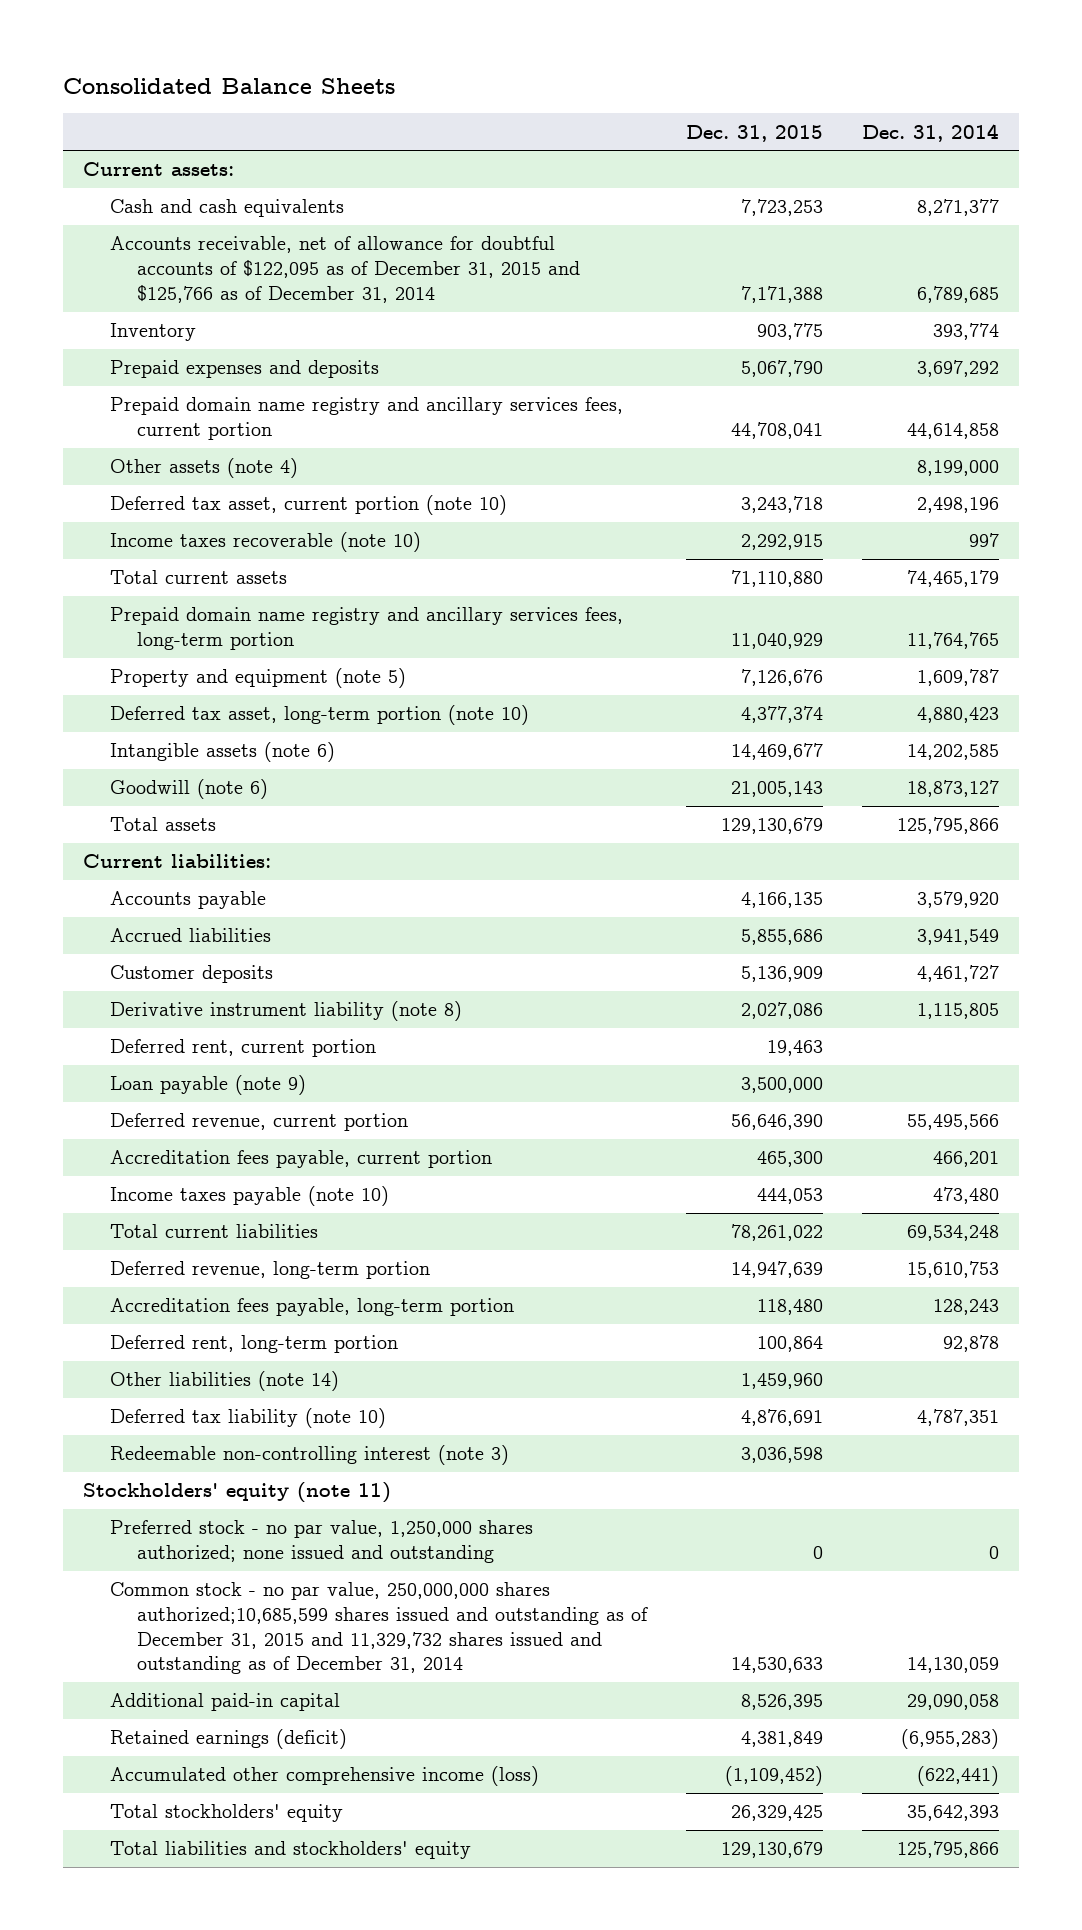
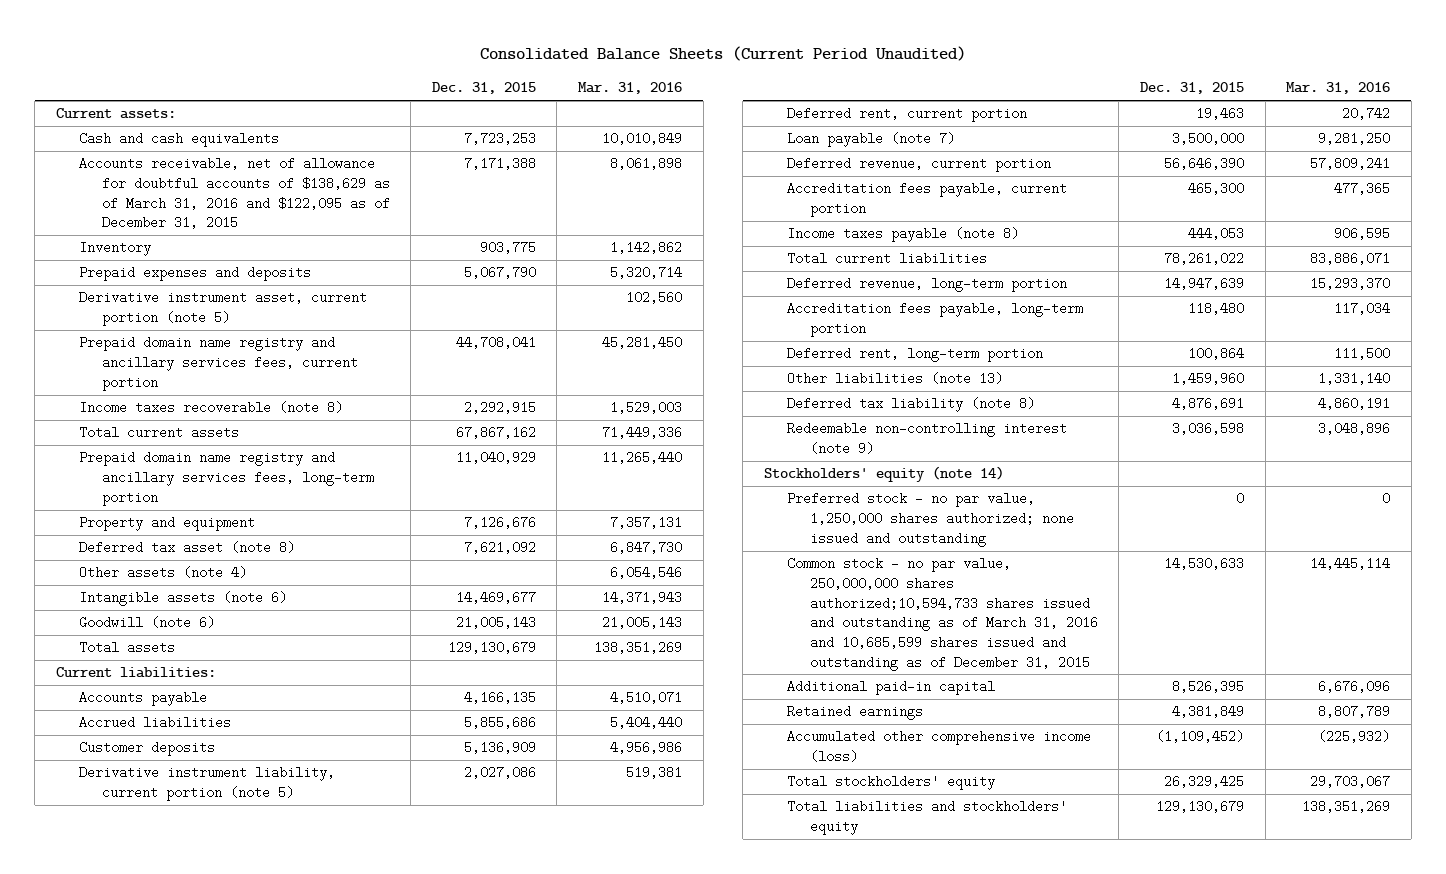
- Consolidated Balance Sheets
+ Consolidated Balance Sheets (Current Period Unaudited)
- | Dec. 31, 2015 | Dec. 31, 2014
+ | Dec. 31, 2015 | Mar. 31, 2016
- Accounts receivable, net of allowance for doubtful accounts of $122,095 as of December 31, 2015 and $125,766 as of December 31, 2014 | 7,171,388 | 6,789,685
+ Accounts receivable, net of allowance for doubtful accounts of $138,629 as of March 31, 2016 and $122,095 as of December 31, 2015 | 7,171,388 | 8,061,898
+ Derivative instrument asset, current portion (note 5) | | 102,560
- Deferred tax asset, current portion (note 10) | 3,243,718 | 2,498,196
- Income taxes recoverable (note 10) | 2,292,915 | 997
- Total current assets | 71,110,880 | 74,465,179
+ Income taxes recoverable (note 8) | 2,292,915 | 1,529,003
+ Total current assets | 67,867,162 | 71,449,336
- Property and equipment (note 5) | 7,126,676 | 1,609,787
- Deferred tax asset, long-term portion (note 10) | 4,377,374 | 4,880,423
+ Property and equipment | 7,126,676 | 7,357,131
+ Deferred tax asset (note 8) | 7,621,092 | 6,847,730
moved down: Other assets (note 4) | | 6,054,546
- Derivative instrument liability (note 8) | 2,027,086 | 1,115,805
+ Derivative instrument liability, current portion (note 5) | 2,027,086 | 519,381
- Loan payable (note 9) | 3,500,000 |
+ Loan payable (note 7) | 3,500,000 | 9,281,250
- Income taxes payable (note 10) | 444,053 | 473,480
+ Income taxes payable (note 8) | 444,053 | 906,595
- Other liabilities (note 14) | 1,459,960 |
- Deferred tax liability (note 10) | 4,876,691 | 4,787,351
- Redeemable non-controlling interest (note 3) | 3,036,598 |
- Stockholders' equity (note 11)
+ Other liabilities (note 13) | 1,459,960 | 1,331,140
+ Deferred tax liability (note 8) | 4,876,691 | 4,860,191
+ Redeemable non-controlling interest (note 9) | 3,036,598 | 3,048,896
+ Stockholders' equity (note 14)
- Common stock - no par value, 250,000,000 shares authorized;10,685,599 shares issued and outstanding as of December 31, 2015 and 11,329,732 shares issued and outstanding as of December 31, 2014 | 14,530,633 | 14,130,059
+ Common stock - no par value, 250,000,000 shares authorized;10,594,733 shares issued and outstanding as of March 31, 2016 and 10,685,599 shares issued and outstanding as of December 31, 2015 | 14,530,633 | 14,445,114
- Retained earnings (deficit) | 4,381,849 | (6,955,283)
+ Retained earnings | 4,381,849 | 8,807,789

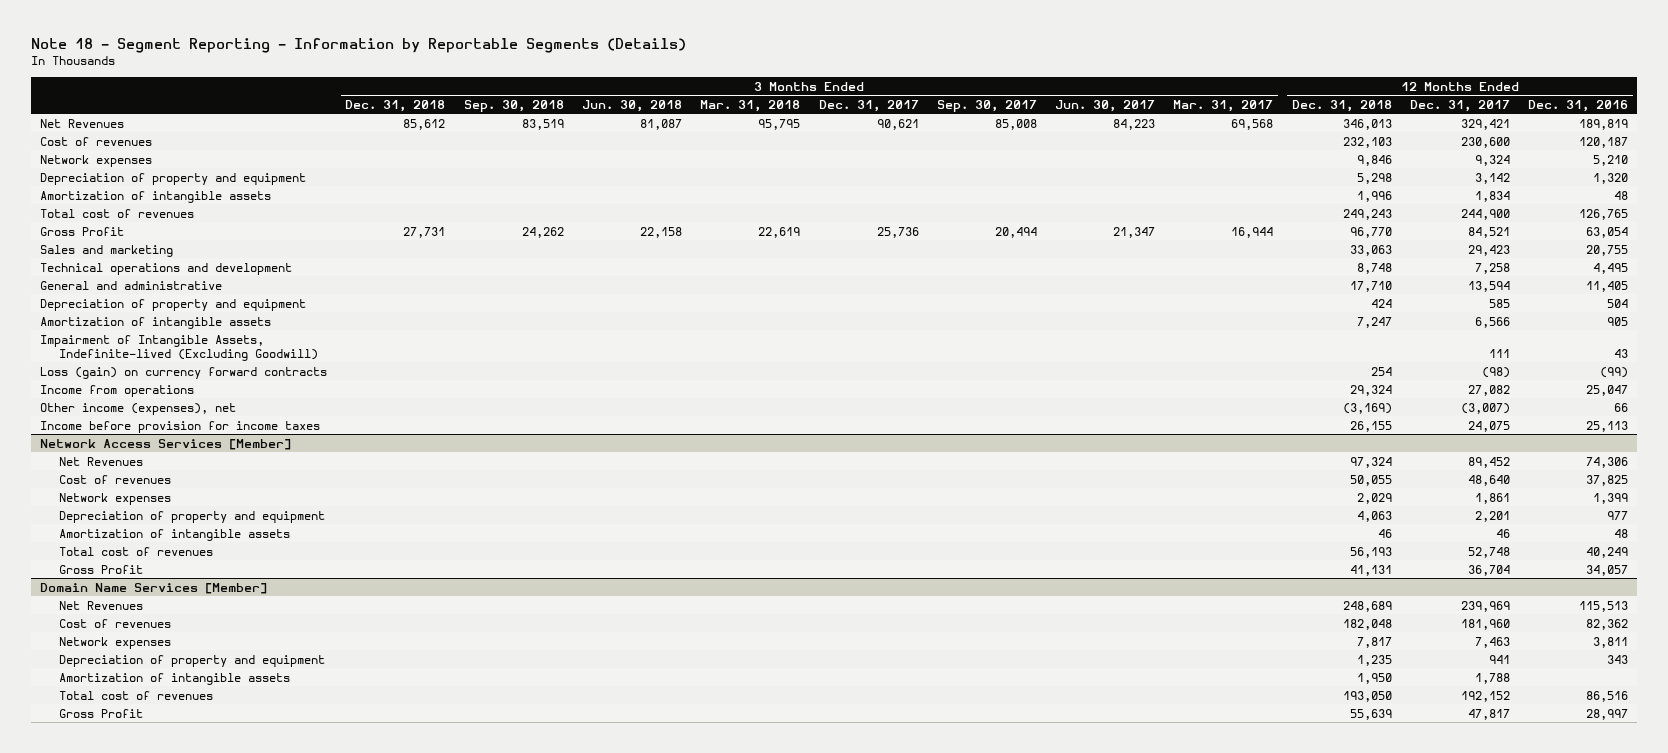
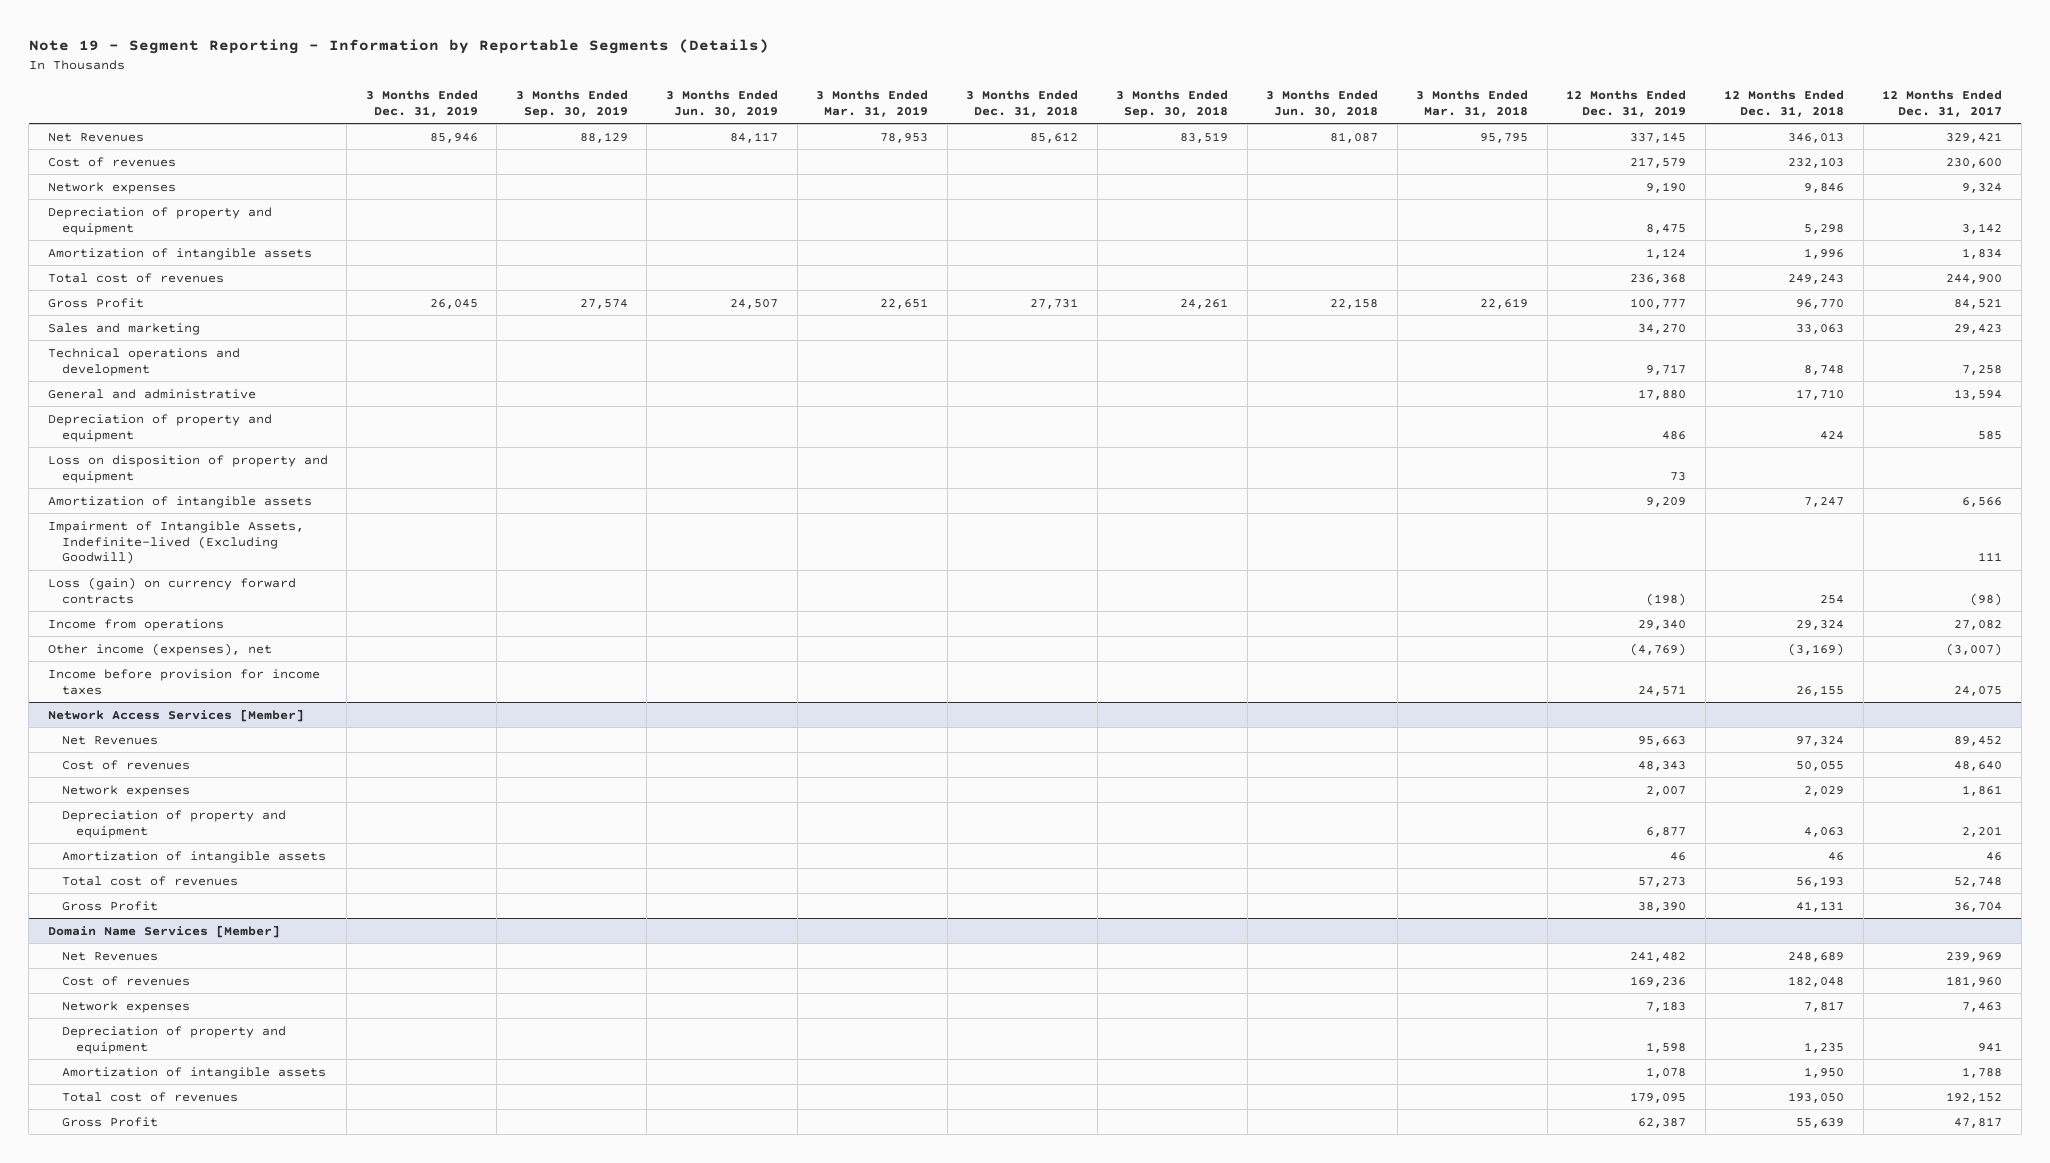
- Note 18 - Segment Reporting - Information by Reportable Segments (Details)
+ Note 19 - Segment Reporting - Information by Reportable Segments (Details)
- | 3 Months Ended Dec. 31, 2018 | 3 Months Ended Sep. 30, 2018 | 3 Months Ended Jun. 30, 2018 | 3 Months Ended Mar. 31, 2018 | 3 Months Ended Dec. 31, 2017 | 3 Months Ended Sep. 30, 2017 | 3 Months Ended Jun. 30, 2017 | 3 Months Ended Mar. 31, 2017 | 12 Months Ended Dec. 31, 2018 | 12 Months Ended Dec. 31, 2017 | 12 Months Ended Dec. 31, 2016
+ | 3 Months Ended Dec. 31, 2019 | 3 Months Ended Sep. 30, 2019 | 3 Months Ended Jun. 30, 2019 | 3 Months Ended Mar. 31, 2019 | 3 Months Ended Dec. 31, 2018 | 3 Months Ended Sep. 30, 2018 | 3 Months Ended Jun. 30, 2018 | 3 Months Ended Mar. 31, 2018 | 12 Months Ended Dec. 31, 2019 | 12 Months Ended Dec. 31, 2018 | 12 Months Ended Dec. 31, 2017
- Gross Profit | 27,731 | 24,262 | 22,158 | 22,619 | 25,736 | 20,494 | 21,347 | 16,944 | 96,770 | 84,521 | 63,054
+ Gross Profit | 26,045 | 27,574 | 24,507 | 22,651 | 27,731 | 24,261 | 22,158 | 22,619 | 100,777 | 96,770 | 84,521
+ Loss on disposition of property and equipment | | | | | | | | | 73 | |

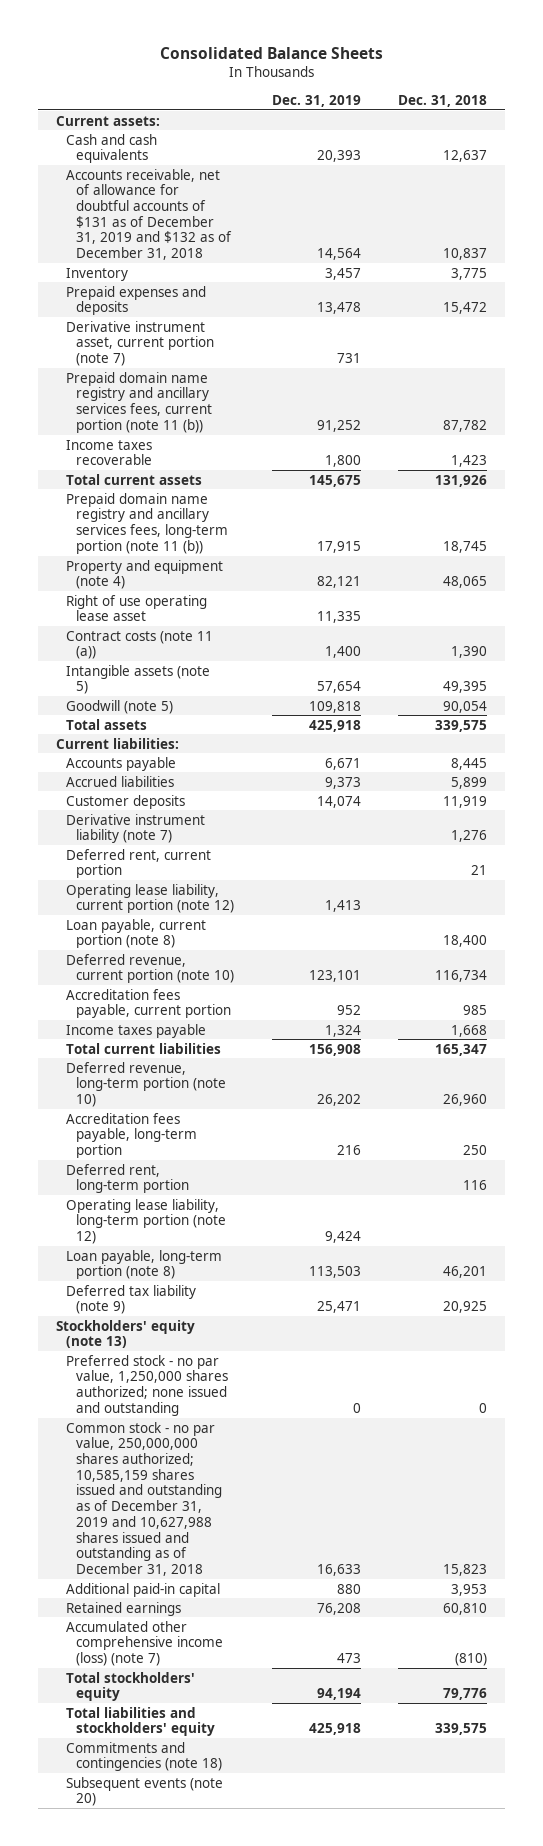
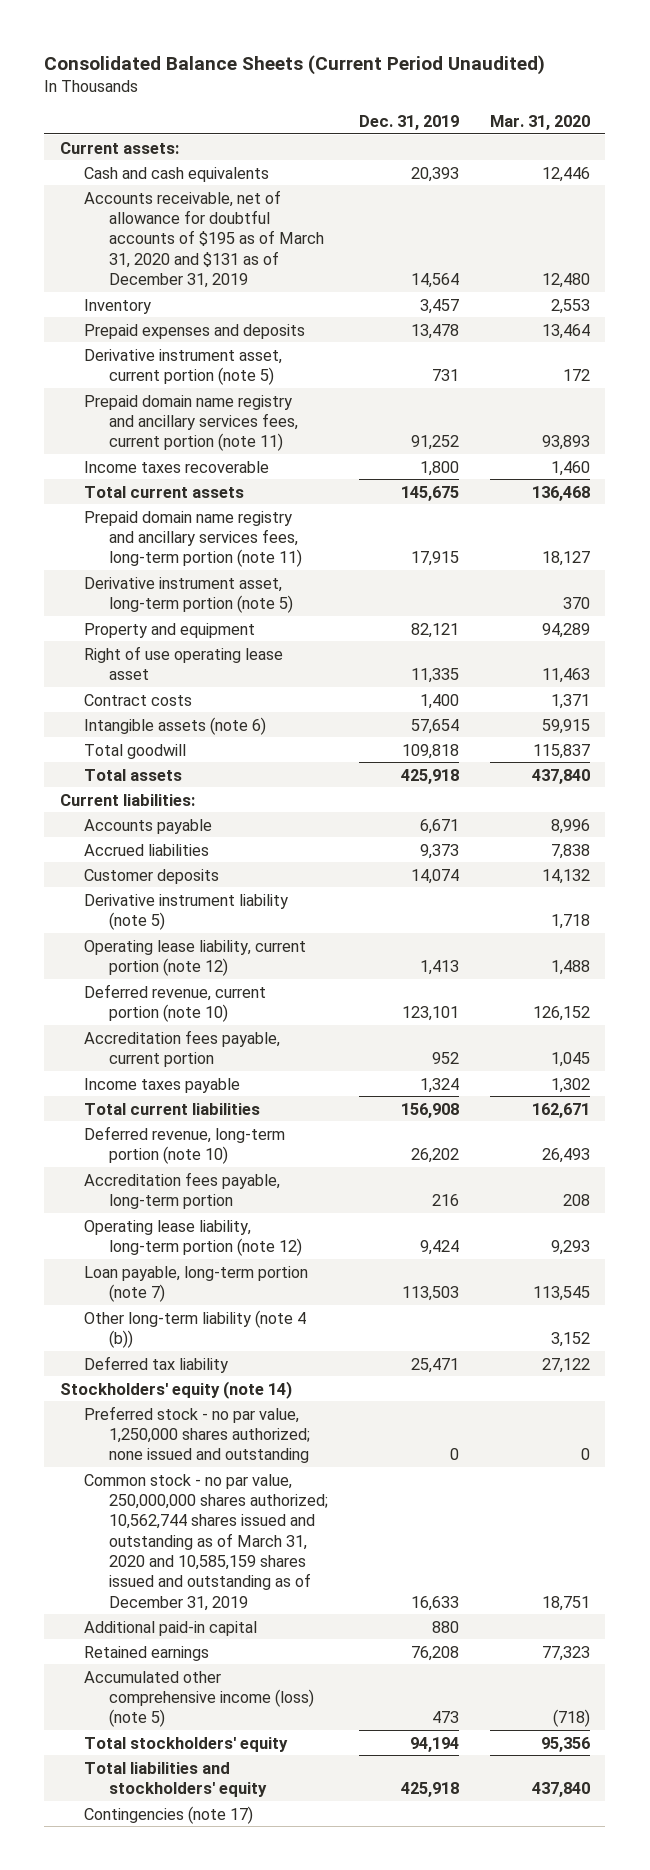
- Consolidated Balance Sheets
+ Consolidated Balance Sheets (Current Period Unaudited)
- | Dec. 31, 2019 | Dec. 31, 2018
+ | Dec. 31, 2019 | Mar. 31, 2020
- Accounts receivable, net of allowance for doubtful accounts of $131 as of December 31, 2019 and $132 as of December 31, 2018 | 14,564 | 10,837
+ Accounts receivable, net of allowance for doubtful accounts of $195 as of March 31, 2020 and $131 as of December 31, 2019 | 14,564 | 12,480
- Derivative instrument asset, current portion (note 7) | 731 |
- Prepaid domain name registry and ancillary services fees, current portion (note 11 (b)) | 91,252 | 87,782
+ Derivative instrument asset, current portion (note 5) | 731 | 172
+ Prepaid domain name registry and ancillary services fees, current portion (note 11) | 91,252 | 93,893
- Prepaid domain name registry and ancillary services fees, long-term portion (note 11 (b)) | 17,915 | 18,745
- Property and equipment (note 4) | 82,121 | 48,065
+ Prepaid domain name registry and ancillary services fees, long-term portion (note 11) | 17,915 | 18,127
+ Derivative instrument asset, long-term portion (note 5) | | 370
+ Property and equipment | 82,121 | 94,289
- Contract costs (note 11 (a)) | 1,400 | 1,390
- Intangible assets (note 5) | 57,654 | 49,395
- Goodwill (note 5) | 109,818 | 90,054
+ Contract costs | 1,400 | 1,371
+ Intangible assets (note 6) | 57,654 | 59,915
+ Total goodwill | 109,818 | 115,837
- Derivative instrument liability (note 7) | | 1,276
- Deferred rent, current portion | | 21
+ Derivative instrument liability (note 5) | | 1,718
- Loan payable, current portion (note 8) | | 18,400
- Deferred rent, long-term portion | | 116
- Loan payable, long-term portion (note 8) | 113,503 | 46,201
- Deferred tax liability (note 9) | 25,471 | 20,925
- Stockholders' equity (note 13)
+ Loan payable, long-term portion (note 7) | 113,503 | 113,545
+ Other long-term liability (note 4 (b)) | | 3,152
+ Deferred tax liability | 25,471 | 27,122
+ Stockholders' equity (note 14)
- Common stock - no par value, 250,000,000 shares authorized; 10,585,159 shares issued and outstanding as of December 31, 2019 and 10,627,988 shares issued and outstanding as of December 31, 2018 | 16,633 | 15,823
+ Common stock - no par value, 250,000,000 shares authorized; 10,562,744 shares issued and outstanding as of March 31, 2020 and 10,585,159 shares issued and outstanding as of December 31, 2019 | 16,633 | 18,751
- Accumulated other comprehensive income (loss) (note 7) | 473 | (810)
+ Accumulated other comprehensive income (loss) (note 5) | 473 | (718)
- Commitments and contingencies (note 18)
- Subsequent events (note 20)
+ Contingencies (note 17)

